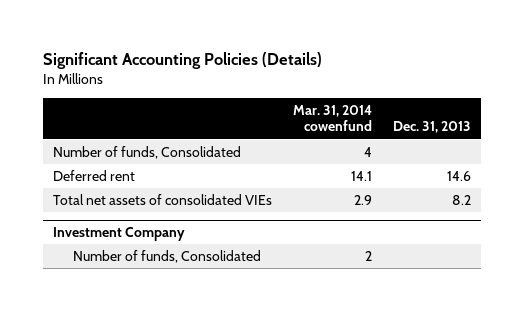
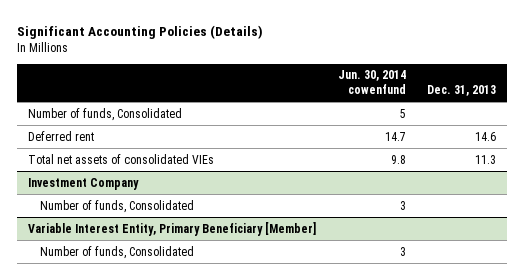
- | Mar. 31, 2014 cowenfund | Dec. 31, 2013
+ | Jun. 30, 2014 cowenfund | Dec. 31, 2013
- Total net assets of consolidated VIEs | 2.9 | 8.2
+ Total net assets of consolidated VIEs | 9.8 | 11.3
+ Variable Interest Entity, Primary Beneficiary [Member]
+ Number of funds, Consolidated | 3 |

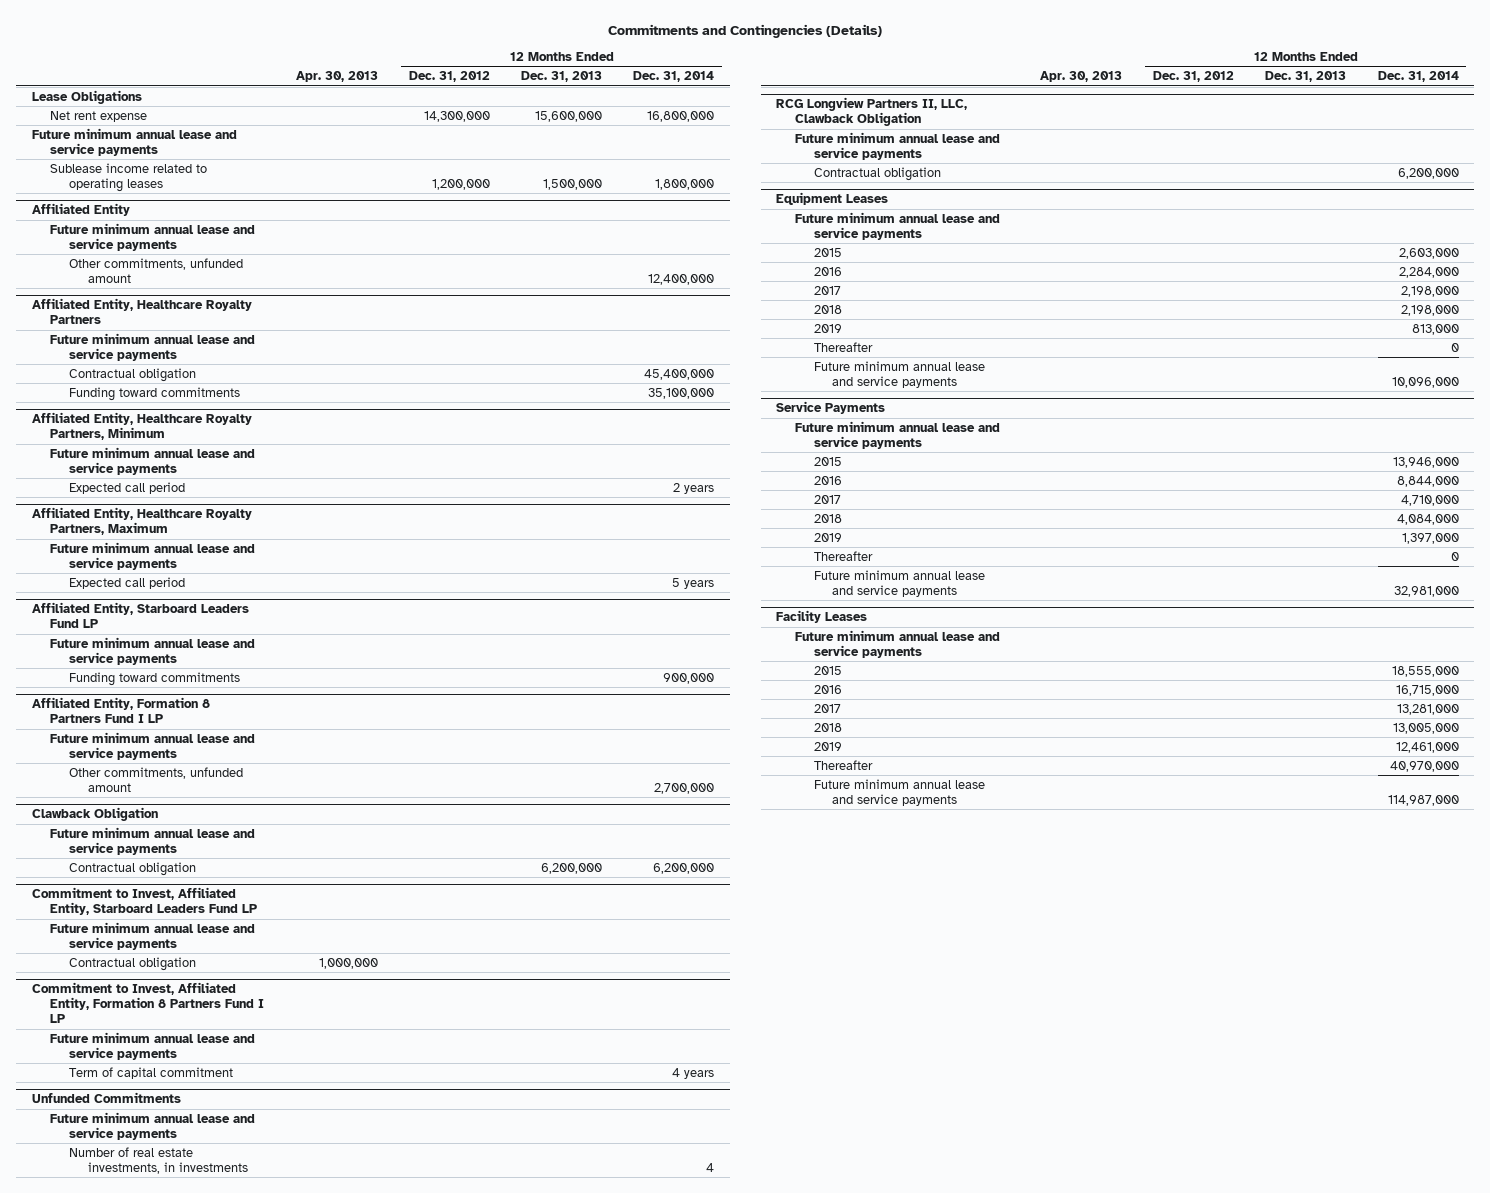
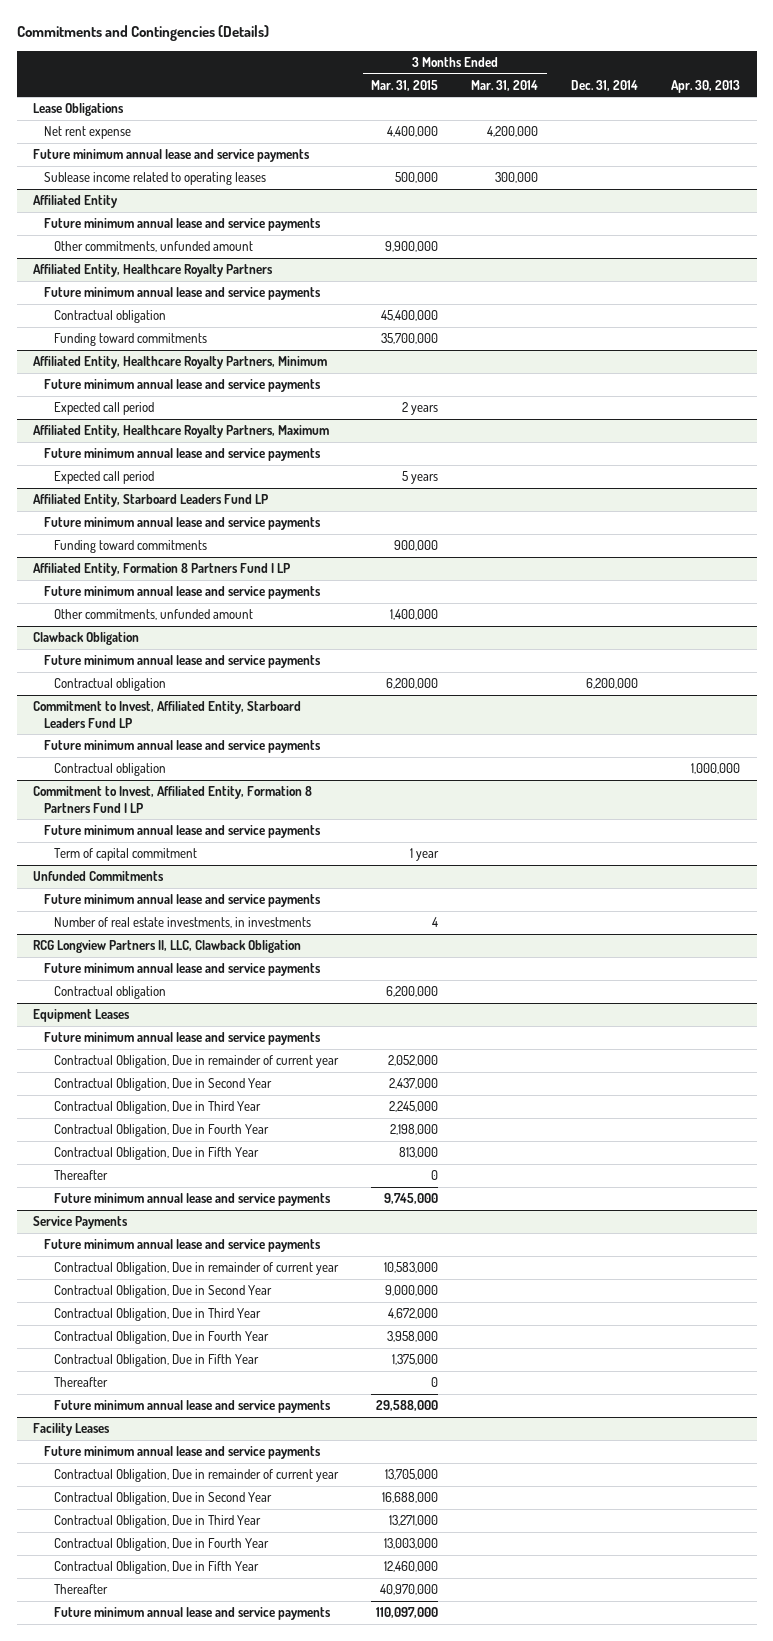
- | Apr. 30, 2013 | 12 Months Ended Dec. 31, 2012 | 12 Months Ended Dec. 31, 2013 | 12 Months Ended Dec. 31, 2014
+ | 3 Months Ended Mar. 31, 2015 | 3 Months Ended Mar. 31, 2014 | Dec. 31, 2014 | Apr. 30, 2013
@ Equipment Leases
- 2015 | | | | 2,603,000
- 2016 | | | | 2,284,000
- 2017 | | | | 2,198,000
- 2018 | | | | 2,198,000
- 2019 | | | | 813,000
+ Contractual Obligation, Due in remainder of current year | 2,052,000 | | |
+ Contractual Obligation, Due in Second Year | 2,437,000 | | |
+ Contractual Obligation, Due in Third Year | 2,245,000 | | |
+ Contractual Obligation, Due in Fourth Year | 2,198,000 | | |
+ Contractual Obligation, Due in Fifth Year | 813,000 | | |
@ Service Payments
- 2015 | | | | 13,946,000
- 2016 | | | | 8,844,000
- 2017 | | | | 4,710,000
- 2018 | | | | 4,084,000
- 2019 | | | | 1,397,000
+ Contractual Obligation, Due in remainder of current year | 10,583,000 | | |
+ Contractual Obligation, Due in Second Year | 9,000,000 | | |
+ Contractual Obligation, Due in Third Year | 4,672,000 | | |
+ Contractual Obligation, Due in Fourth Year | 3,958,000 | | |
+ Contractual Obligation, Due in Fifth Year | 1,375,000 | | |
@ Facility Leases
- 2015 | | | | 18,555,000
- 2016 | | | | 16,715,000
- 2017 | | | | 13,281,000
- 2018 | | | | 13,005,000
- 2019 | | | | 12,461,000
+ Contractual Obligation, Due in remainder of current year | 13,705,000 | | |
+ Contractual Obligation, Due in Second Year | 16,688,000 | | |
+ Contractual Obligation, Due in Third Year | 13,271,000 | | |
+ Contractual Obligation, Due in Fourth Year | 13,003,000 | | |
+ Contractual Obligation, Due in Fifth Year | 12,460,000 | | |

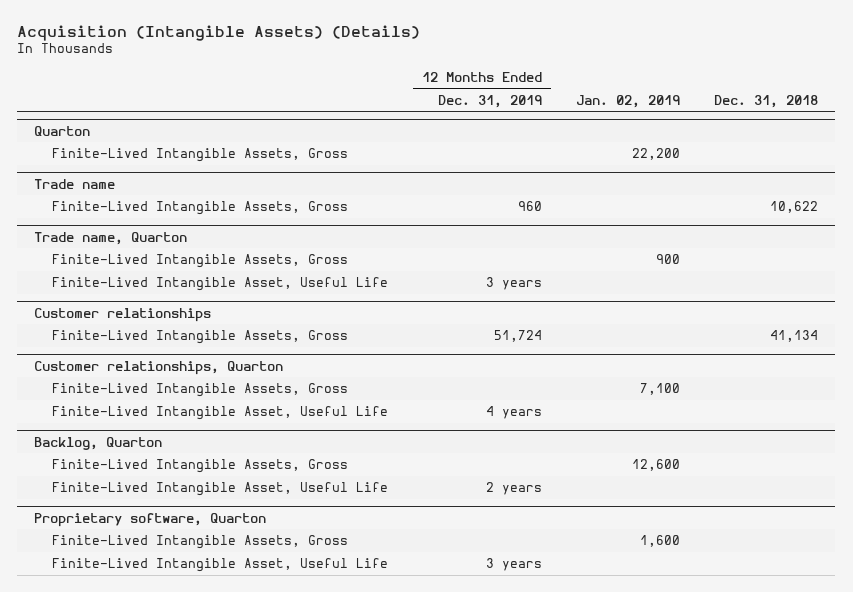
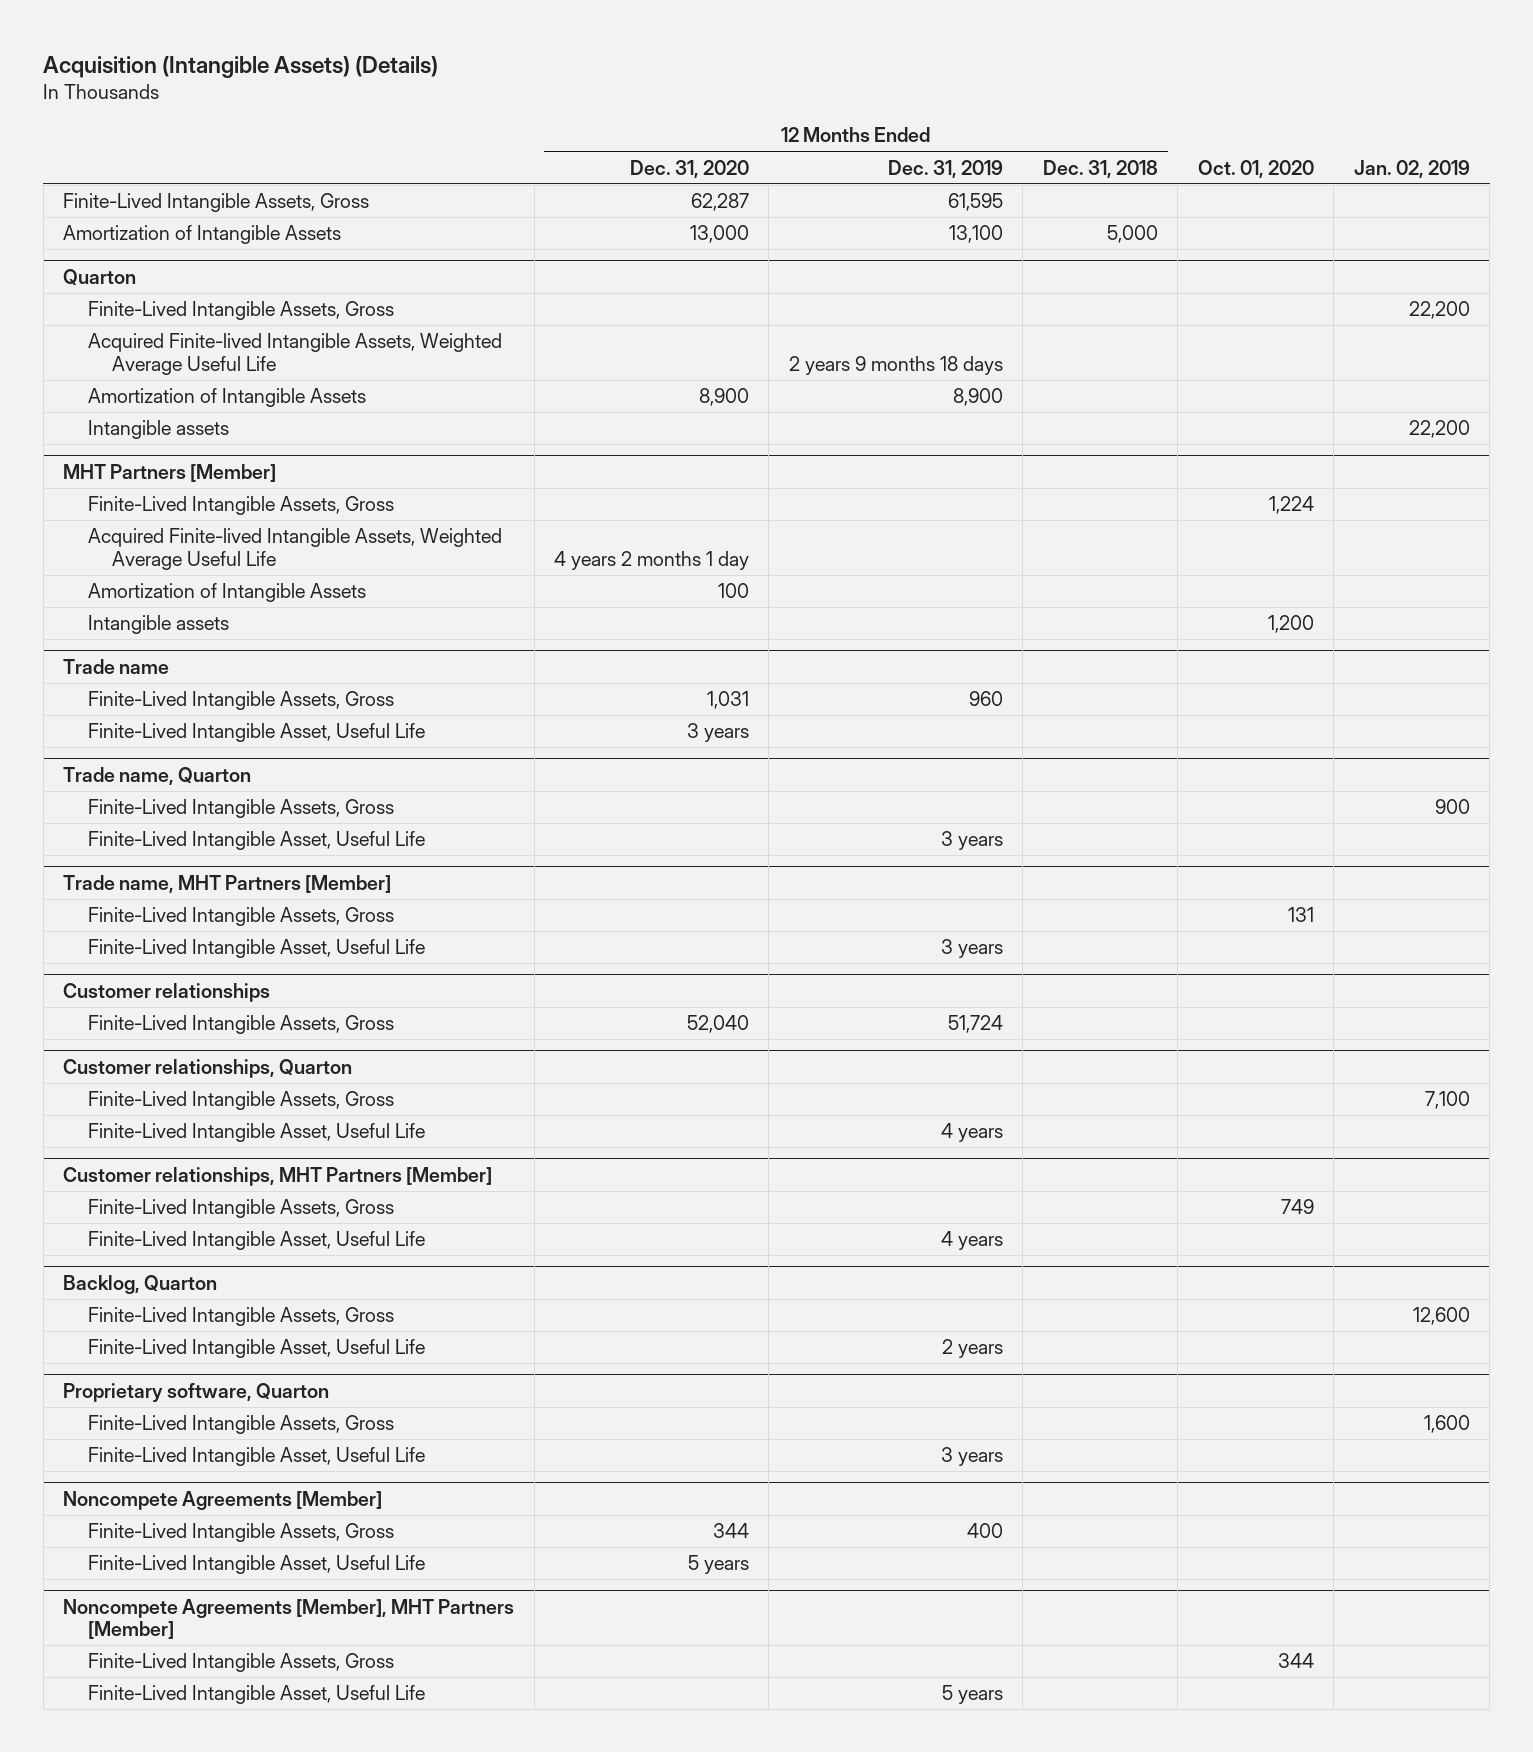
- | 12 Months Ended Dec. 31, 2019 | Jan. 02, 2019 | Dec. 31, 2018
+ | 12 Months Ended Dec. 31, 2020 | 12 Months Ended Dec. 31, 2019 | 12 Months Ended Dec. 31, 2018 | Oct. 01, 2020 | Jan. 02, 2019
+ Finite-Lived Intangible Assets, Gross | 62,287 | 61,595 | | |
+ Amortization of Intangible Assets | 13,000 | 13,100 | 5,000 | |
@ Quarton
+ Acquired Finite-lived Intangible Assets, Weighted Average Useful Life | | 2 years 9 months 18 days | | |
+ Amortization of Intangible Assets | 8,900 | 8,900 | | |
+ Intangible assets | | | | | 22,200
+ MHT Partners [Member]
+ Finite-Lived Intangible Assets, Gross | | | | 1,224 |
+ Acquired Finite-lived Intangible Assets, Weighted Average Useful Life | 4 years 2 months 1 day | | | |
+ Amortization of Intangible Assets | 100 | | | |
+ Intangible assets | | | | 1,200 |
@ Trade name
+ Finite-Lived Intangible Asset, Useful Life | 3 years | | | |
+ Trade name, MHT Partners [Member]
+ Finite-Lived Intangible Assets, Gross | | | | 131 |
+ Finite-Lived Intangible Asset, Useful Life | | 3 years | | |
+ Customer relationships, MHT Partners [Member]
+ Finite-Lived Intangible Assets, Gross | | | | 749 |
+ Finite-Lived Intangible Asset, Useful Life | | 4 years | | |
+ Noncompete Agreements [Member]
+ Finite-Lived Intangible Assets, Gross | 344 | 400 | | |
+ Finite-Lived Intangible Asset, Useful Life | 5 years | | | |
+ Noncompete Agreements [Member], MHT Partners [Member]
+ Finite-Lived Intangible Assets, Gross | | | | 344 |
+ Finite-Lived Intangible Asset, Useful Life | | 5 years | | |

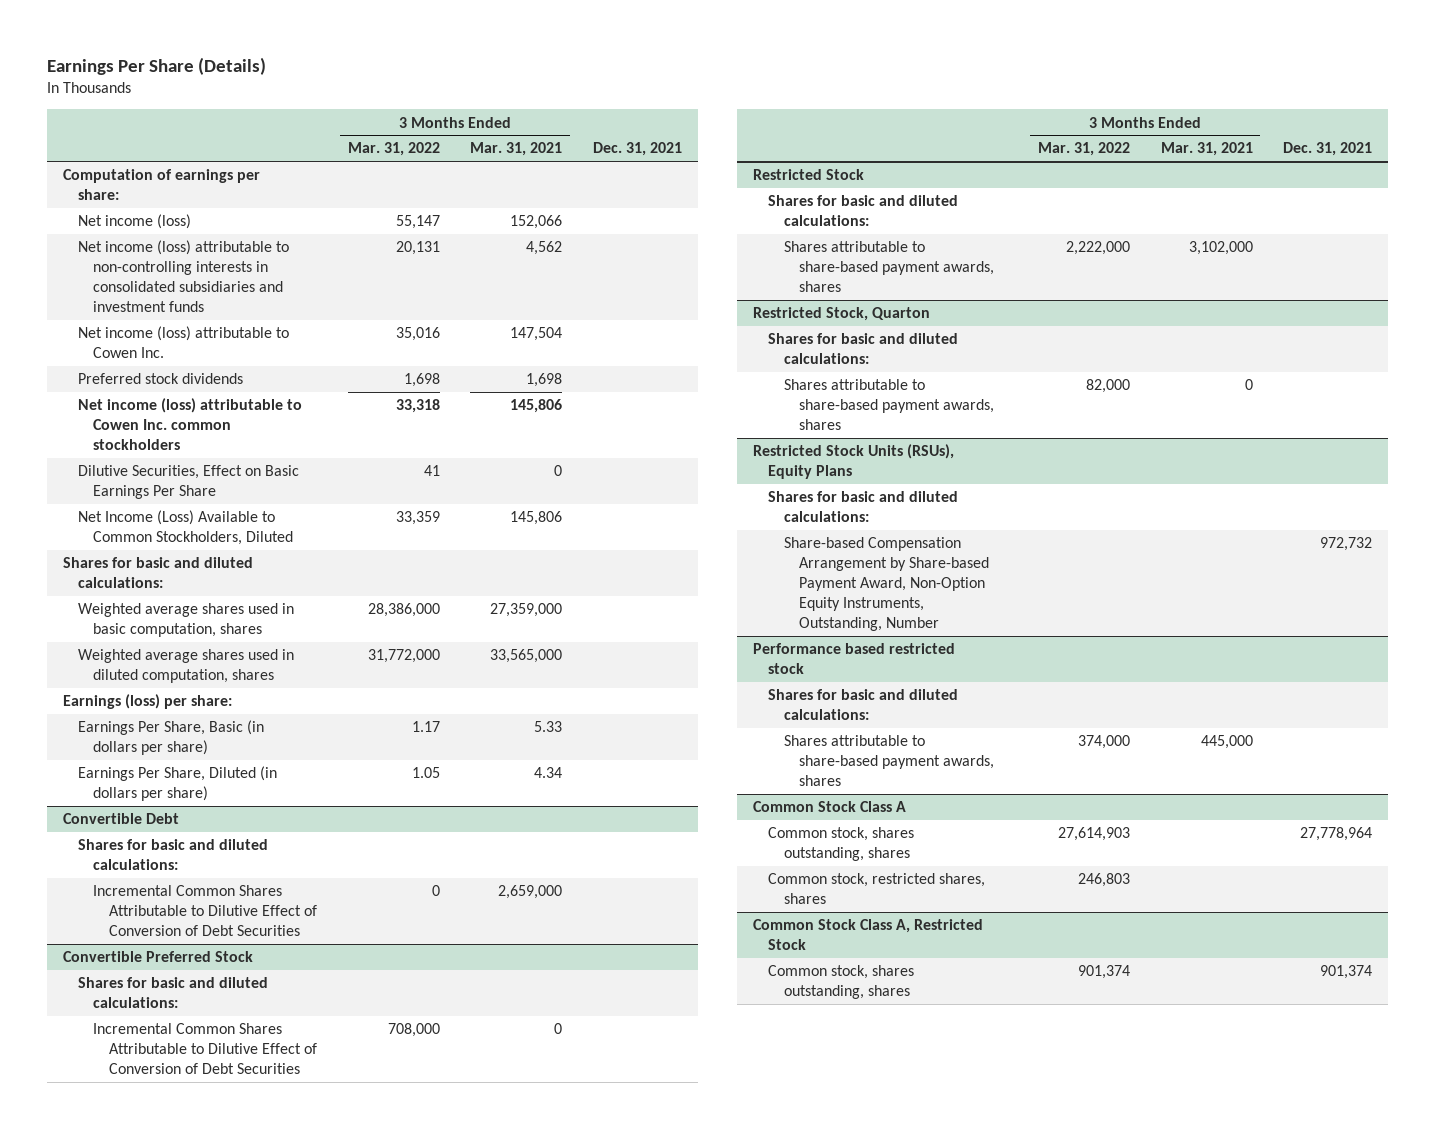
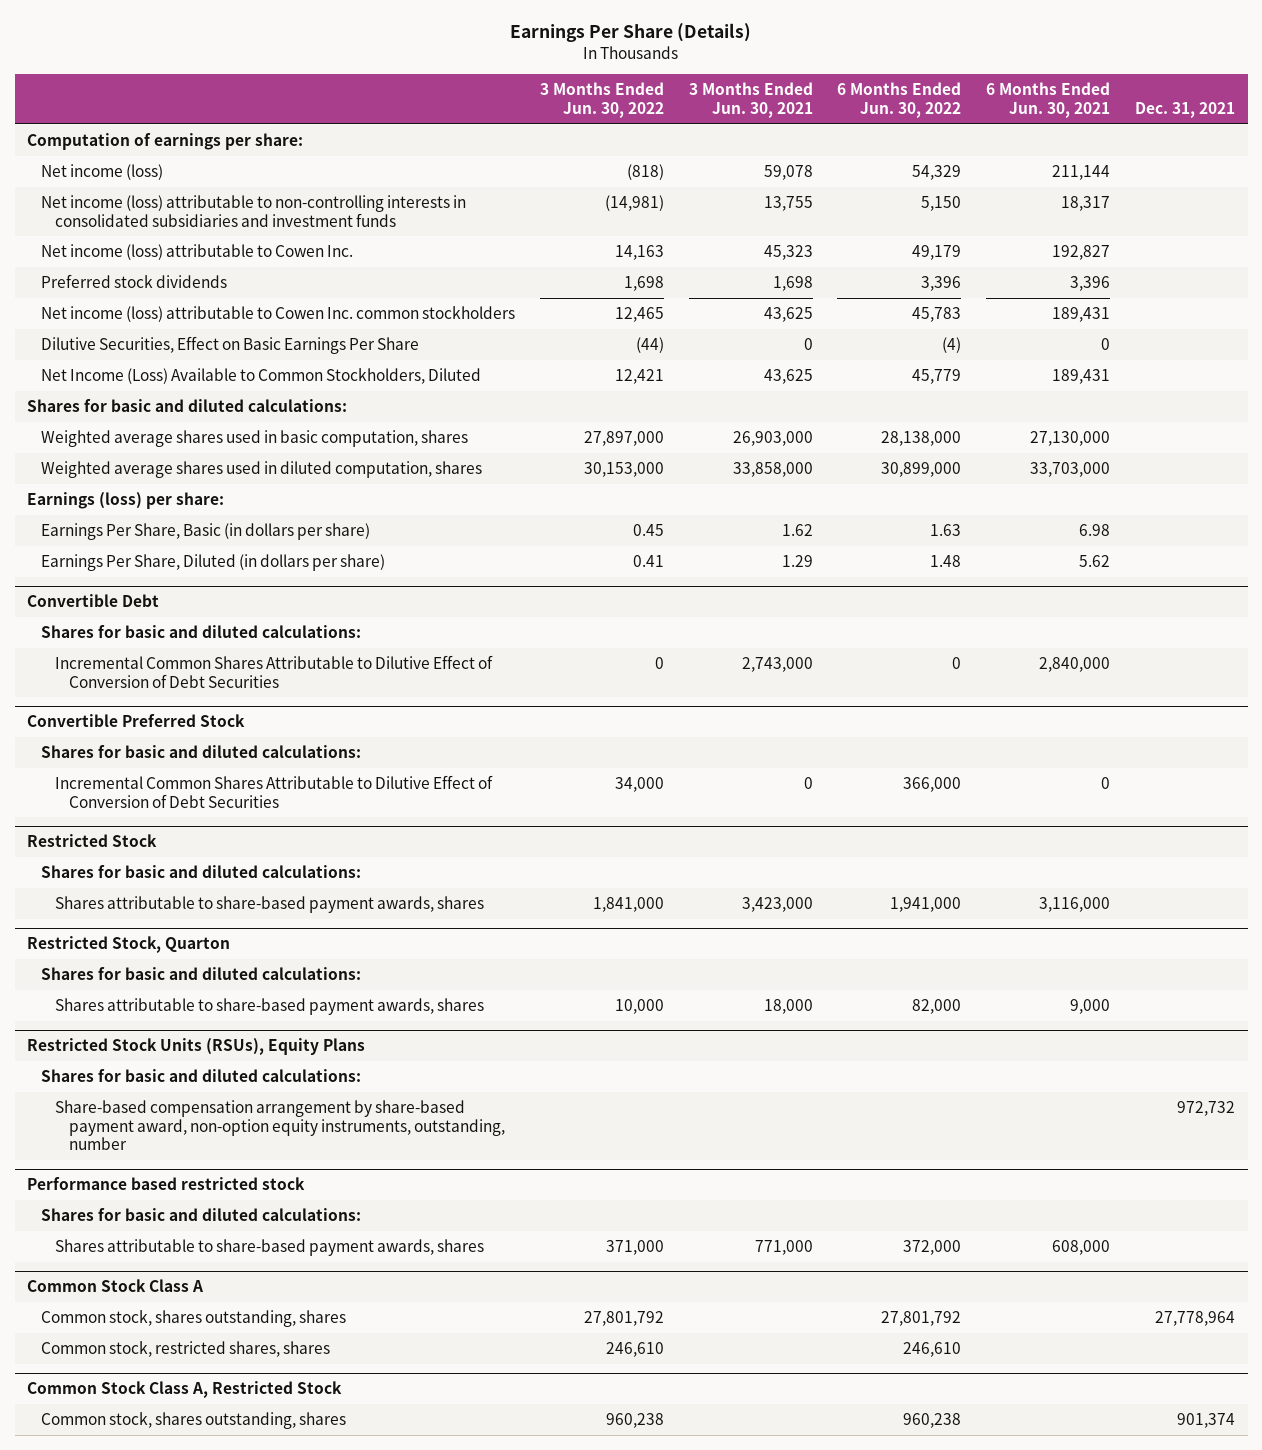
- | 3 Months Ended Mar. 31, 2022 | 3 Months Ended Mar. 31, 2021 | Dec. 31, 2021
+ | 3 Months Ended Jun. 30, 2022 | 3 Months Ended Jun. 30, 2021 | 6 Months Ended Jun. 30, 2022 | 6 Months Ended Jun. 30, 2021 | Dec. 31, 2021
@ Restricted Stock Units (RSUs), Equity Plans
- Share-based Compensation Arrangement by Share-based Payment Award, Non-Option Equity Instruments, Outstanding, Number | | | 972,732
+ Share-based compensation arrangement by share-based payment award, non-option equity instruments, outstanding, number | | | | | 972,732

